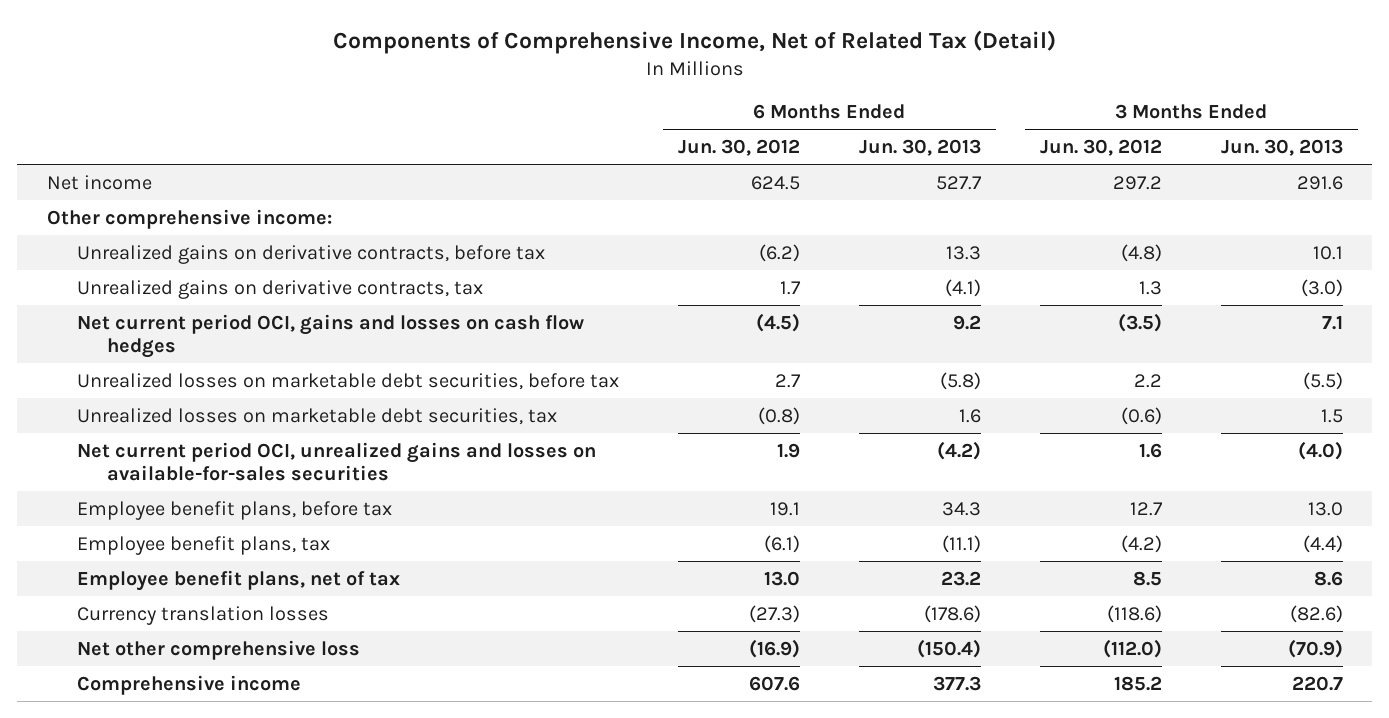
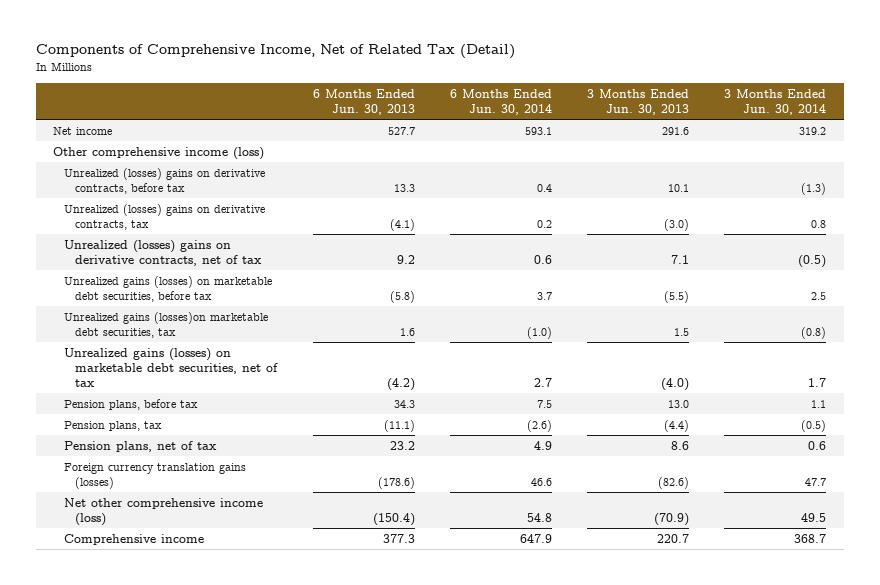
- | 6 Months Ended Jun. 30, 2012 | 6 Months Ended Jun. 30, 2013 | 3 Months Ended Jun. 30, 2012 | 3 Months Ended Jun. 30, 2013
+ | 6 Months Ended Jun. 30, 2013 | 6 Months Ended Jun. 30, 2014 | 3 Months Ended Jun. 30, 2013 | 3 Months Ended Jun. 30, 2014
- Other comprehensive income:
- Unrealized gains on derivative contracts, before tax | (6.2) | 13.3 | (4.8) | 10.1
- Unrealized gains on derivative contracts, tax | 1.7 | (4.1) | 1.3 | (3.0)
- Net current period OCI, gains and losses on cash flow hedges | (4.5) | 9.2 | (3.5) | 7.1
- Unrealized losses on marketable debt securities, before tax | 2.7 | (5.8) | 2.2 | (5.5)
- Unrealized losses on marketable debt securities, tax | (0.8) | 1.6 | (0.6) | 1.5
- Net current period OCI, unrealized gains and losses on available-for-sales securities | 1.9 | (4.2) | 1.6 | (4.0)
- Employee benefit plans, before tax | 19.1 | 34.3 | 12.7 | 13.0
- Employee benefit plans, tax | (6.1) | (11.1) | (4.2) | (4.4)
- Employee benefit plans, net of tax | 13.0 | 23.2 | 8.5 | 8.6
- Currency translation losses | (27.3) | (178.6) | (118.6) | (82.6)
- Net other comprehensive loss | (16.9) | (150.4) | (112.0) | (70.9)
+ Other comprehensive income (loss)
+ Unrealized (losses) gains on derivative contracts, before tax | 13.3 | 0.4 | 10.1 | (1.3)
+ Unrealized (losses) gains on derivative contracts, tax | (4.1) | 0.2 | (3.0) | 0.8
+ Unrealized (losses) gains on derivative contracts, net of tax | 9.2 | 0.6 | 7.1 | (0.5)
+ Unrealized gains (losses) on marketable debt securities, before tax | (5.8) | 3.7 | (5.5) | 2.5
+ Unrealized gains (losses)on marketable debt securities, tax | 1.6 | (1.0) | 1.5 | (0.8)
+ Unrealized gains (losses) on marketable debt securities, net of tax | (4.2) | 2.7 | (4.0) | 1.7
+ Pension plans, before tax | 34.3 | 7.5 | 13.0 | 1.1
+ Pension plans, tax | (11.1) | (2.6) | (4.4) | (0.5)
+ Pension plans, net of tax | 23.2 | 4.9 | 8.6 | 0.6
+ Foreign currency translation gains (losses) | (178.6) | 46.6 | (82.6) | 47.7
+ Net other comprehensive income (loss) | (150.4) | 54.8 | (70.9) | 49.5

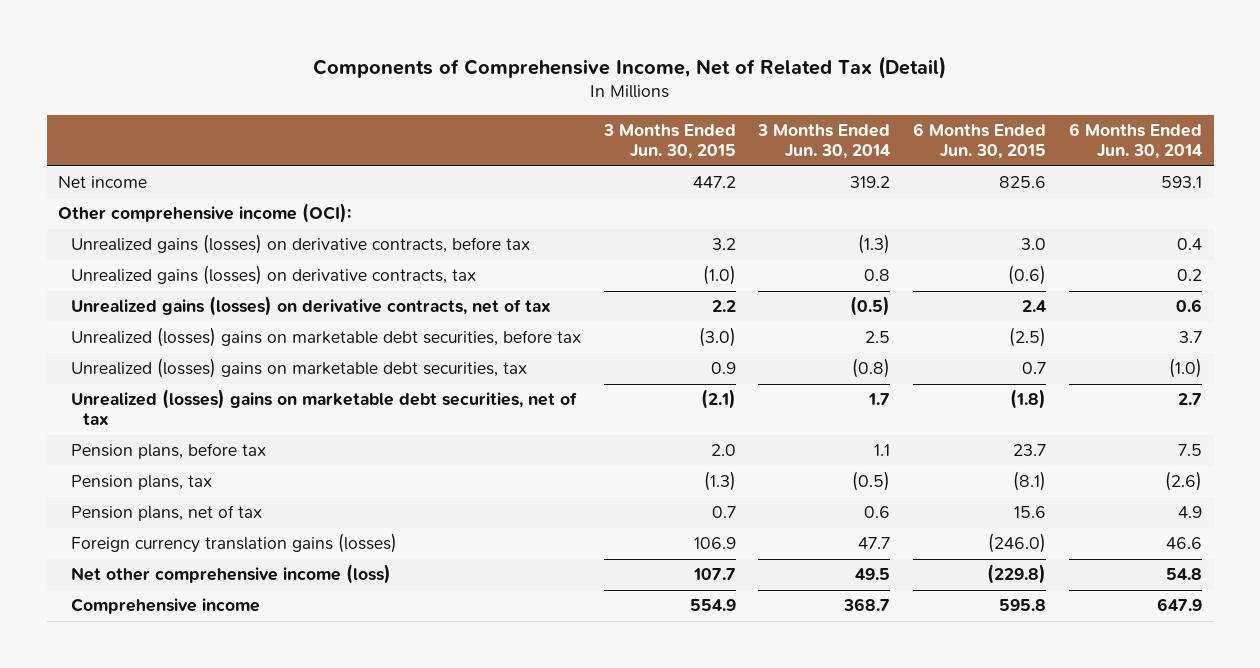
- | 6 Months Ended Jun. 30, 2013 | 6 Months Ended Jun. 30, 2014 | 3 Months Ended Jun. 30, 2013 | 3 Months Ended Jun. 30, 2014
+ | 3 Months Ended Jun. 30, 2015 | 3 Months Ended Jun. 30, 2014 | 6 Months Ended Jun. 30, 2015 | 6 Months Ended Jun. 30, 2014
- Other comprehensive income (loss)
- Unrealized (losses) gains on derivative contracts, before tax | 13.3 | 0.4 | 10.1 | (1.3)
- Unrealized (losses) gains on derivative contracts, tax | (4.1) | 0.2 | (3.0) | 0.8
- Unrealized (losses) gains on derivative contracts, net of tax | 9.2 | 0.6 | 7.1 | (0.5)
- Unrealized gains (losses) on marketable debt securities, before tax | (5.8) | 3.7 | (5.5) | 2.5
- Unrealized gains (losses)on marketable debt securities, tax | 1.6 | (1.0) | 1.5 | (0.8)
- Unrealized gains (losses) on marketable debt securities, net of tax | (4.2) | 2.7 | (4.0) | 1.7
+ Other comprehensive income (OCI):
+ Unrealized gains (losses) on derivative contracts, before tax | 3.2 | (1.3) | 3.0 | 0.4
+ Unrealized gains (losses) on derivative contracts, tax | (1.0) | 0.8 | (0.6) | 0.2
+ Unrealized gains (losses) on derivative contracts, net of tax | 2.2 | (0.5) | 2.4 | 0.6
+ Unrealized (losses) gains on marketable debt securities, before tax | (3.0) | 2.5 | (2.5) | 3.7
+ Unrealized (losses) gains on marketable debt securities, tax | 0.9 | (0.8) | 0.7 | (1.0)
+ Unrealized (losses) gains on marketable debt securities, net of tax | (2.1) | 1.7 | (1.8) | 2.7

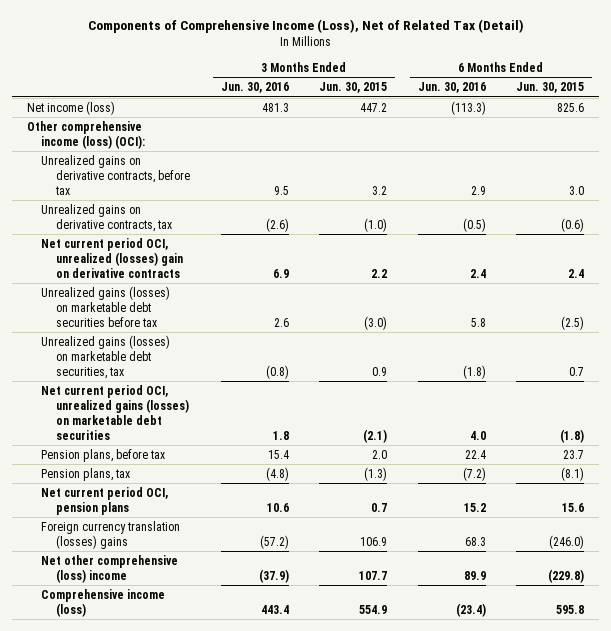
- Components of Comprehensive Income, Net of Related Tax (Detail)
+ Components of Comprehensive Income (Loss), Net of Related Tax (Detail)
- | 3 Months Ended Jun. 30, 2015 | 3 Months Ended Jun. 30, 2014 | 6 Months Ended Jun. 30, 2015 | 6 Months Ended Jun. 30, 2014
+ | 3 Months Ended Jun. 30, 2016 | 3 Months Ended Jun. 30, 2015 | 6 Months Ended Jun. 30, 2016 | 6 Months Ended Jun. 30, 2015
- Net income | 447.2 | 319.2 | 825.6 | 593.1
- Other comprehensive income (OCI):
- Unrealized gains (losses) on derivative contracts, before tax | 3.2 | (1.3) | 3.0 | 0.4
- Unrealized gains (losses) on derivative contracts, tax | (1.0) | 0.8 | (0.6) | 0.2
- Unrealized gains (losses) on derivative contracts, net of tax | 2.2 | (0.5) | 2.4 | 0.6
- Unrealized (losses) gains on marketable debt securities, before tax | (3.0) | 2.5 | (2.5) | 3.7
- Unrealized (losses) gains on marketable debt securities, tax | 0.9 | (0.8) | 0.7 | (1.0)
- Unrealized (losses) gains on marketable debt securities, net of tax | (2.1) | 1.7 | (1.8) | 2.7
+ Net income (loss) | 481.3 | 447.2 | (113.3) | 825.6
+ Other comprehensive income (loss) (OCI):
+ Unrealized gains on derivative contracts, before tax | 9.5 | 3.2 | 2.9 | 3.0
+ Unrealized gains on derivative contracts, tax | (2.6) | (1.0) | (0.5) | (0.6)
+ Net current period OCI, unrealized (losses) gain on derivative contracts | 6.9 | 2.2 | 2.4 | 2.4
+ Unrealized gains (losses) on marketable debt securities before tax | 2.6 | (3.0) | 5.8 | (2.5)
+ Unrealized gains (losses) on marketable debt securities, tax | (0.8) | 0.9 | (1.8) | 0.7
+ Net current period OCI, unrealized gains (losses) on marketable debt securities | 1.8 | (2.1) | 4.0 | (1.8)
- Pension plans, net of tax | 0.7 | 0.6 | 15.6 | 4.9
- Foreign currency translation gains (losses) | 106.9 | 47.7 | (246.0) | 46.6
- Net other comprehensive income (loss) | 107.7 | 49.5 | (229.8) | 54.8
- Comprehensive income | 554.9 | 368.7 | 595.8 | 647.9
+ Net current period OCI, pension plans | 10.6 | 0.7 | 15.2 | 15.6
+ Foreign currency translation (losses) gains | (57.2) | 106.9 | 68.3 | (246.0)
+ Net other comprehensive (loss) income | (37.9) | 107.7 | 89.9 | (229.8)
+ Comprehensive income (loss) | 443.4 | 554.9 | (23.4) | 595.8

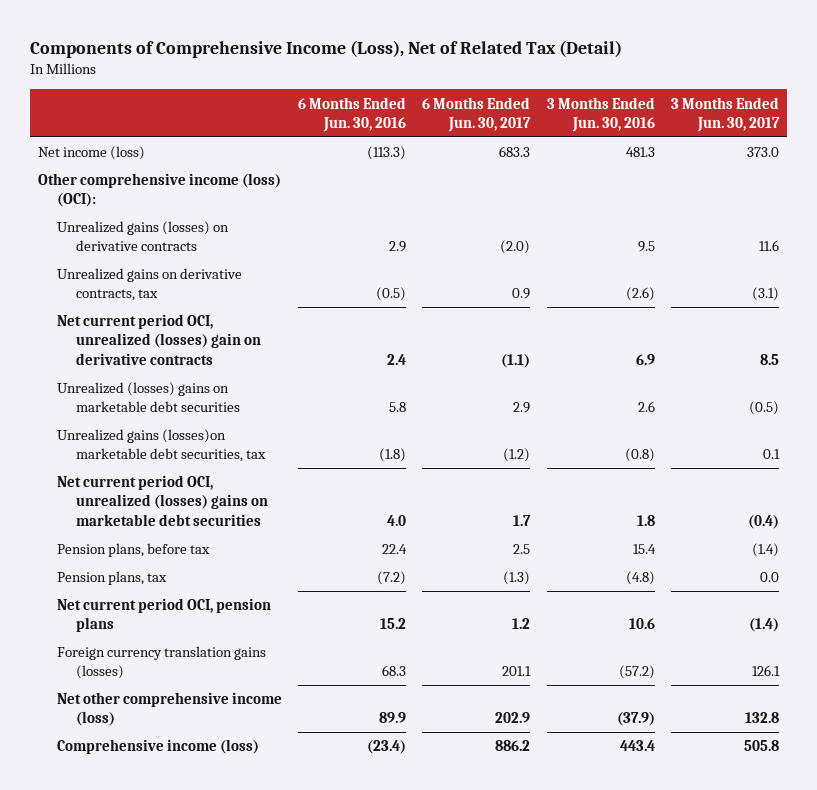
- | 3 Months Ended Jun. 30, 2016 | 3 Months Ended Jun. 30, 2015 | 6 Months Ended Jun. 30, 2016 | 6 Months Ended Jun. 30, 2015
+ | 6 Months Ended Jun. 30, 2016 | 6 Months Ended Jun. 30, 2017 | 3 Months Ended Jun. 30, 2016 | 3 Months Ended Jun. 30, 2017
- Unrealized gains on derivative contracts, before tax | 9.5 | 3.2 | 2.9 | 3.0
+ Unrealized gains (losses) on derivative contracts | 2.9 | (2.0) | 9.5 | 11.6
- Unrealized gains (losses) on marketable debt securities before tax | 2.6 | (3.0) | 5.8 | (2.5)
- Unrealized gains (losses) on marketable debt securities, tax | (0.8) | 0.9 | (1.8) | 0.7
- Net current period OCI, unrealized gains (losses) on marketable debt securities | 1.8 | (2.1) | 4.0 | (1.8)
+ Unrealized (losses) gains on marketable debt securities | 5.8 | 2.9 | 2.6 | (0.5)
+ Unrealized gains (losses)on marketable debt securities, tax | (1.8) | (1.2) | (0.8) | 0.1
+ Net current period OCI, unrealized (losses) gains on marketable debt securities | 4.0 | 1.7 | 1.8 | (0.4)
- Foreign currency translation (losses) gains | (57.2) | 106.9 | 68.3 | (246.0)
- Net other comprehensive (loss) income | (37.9) | 107.7 | 89.9 | (229.8)
+ Foreign currency translation gains (losses) | 68.3 | 201.1 | (57.2) | 126.1
+ Net other comprehensive income (loss) | 89.9 | 202.9 | (37.9) | 132.8

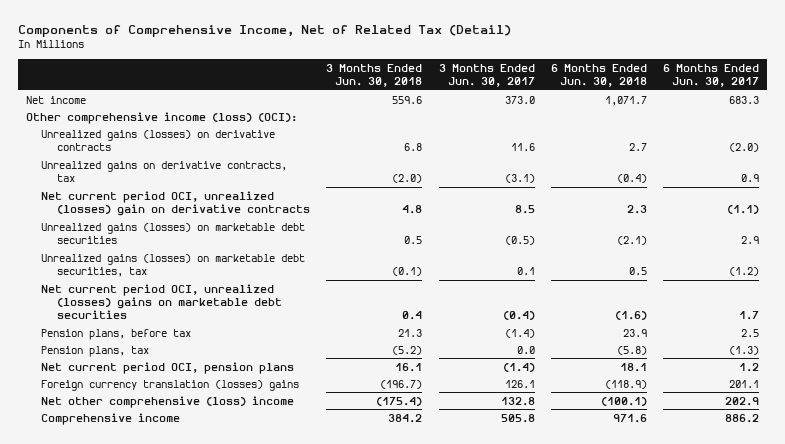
- Components of Comprehensive Income (Loss), Net of Related Tax (Detail)
+ Components of Comprehensive Income, Net of Related Tax (Detail)
- | 6 Months Ended Jun. 30, 2016 | 6 Months Ended Jun. 30, 2017 | 3 Months Ended Jun. 30, 2016 | 3 Months Ended Jun. 30, 2017
+ | 3 Months Ended Jun. 30, 2018 | 3 Months Ended Jun. 30, 2017 | 6 Months Ended Jun. 30, 2018 | 6 Months Ended Jun. 30, 2017
- Net income (loss) | (113.3) | 683.3 | 481.3 | 373.0
+ Net income | 559.6 | 373.0 | 1,071.7 | 683.3
- Unrealized (losses) gains on marketable debt securities | 5.8 | 2.9 | 2.6 | (0.5)
- Unrealized gains (losses)on marketable debt securities, tax | (1.8) | (1.2) | (0.8) | 0.1
+ Unrealized gains (losses) on marketable debt securities | 0.5 | (0.5) | (2.1) | 2.9
+ Unrealized gains (losses) on marketable debt securities, tax | (0.1) | 0.1 | 0.5 | (1.2)
- Foreign currency translation gains (losses) | 68.3 | 201.1 | (57.2) | 126.1
- Net other comprehensive income (loss) | 89.9 | 202.9 | (37.9) | 132.8
- Comprehensive income (loss) | (23.4) | 886.2 | 443.4 | 505.8
+ Foreign currency translation (losses) gains | (196.7) | 126.1 | (118.9) | 201.1
+ Net other comprehensive (loss) income | (175.4) | 132.8 | (100.1) | 202.9
+ Comprehensive income | 384.2 | 505.8 | 971.6 | 886.2

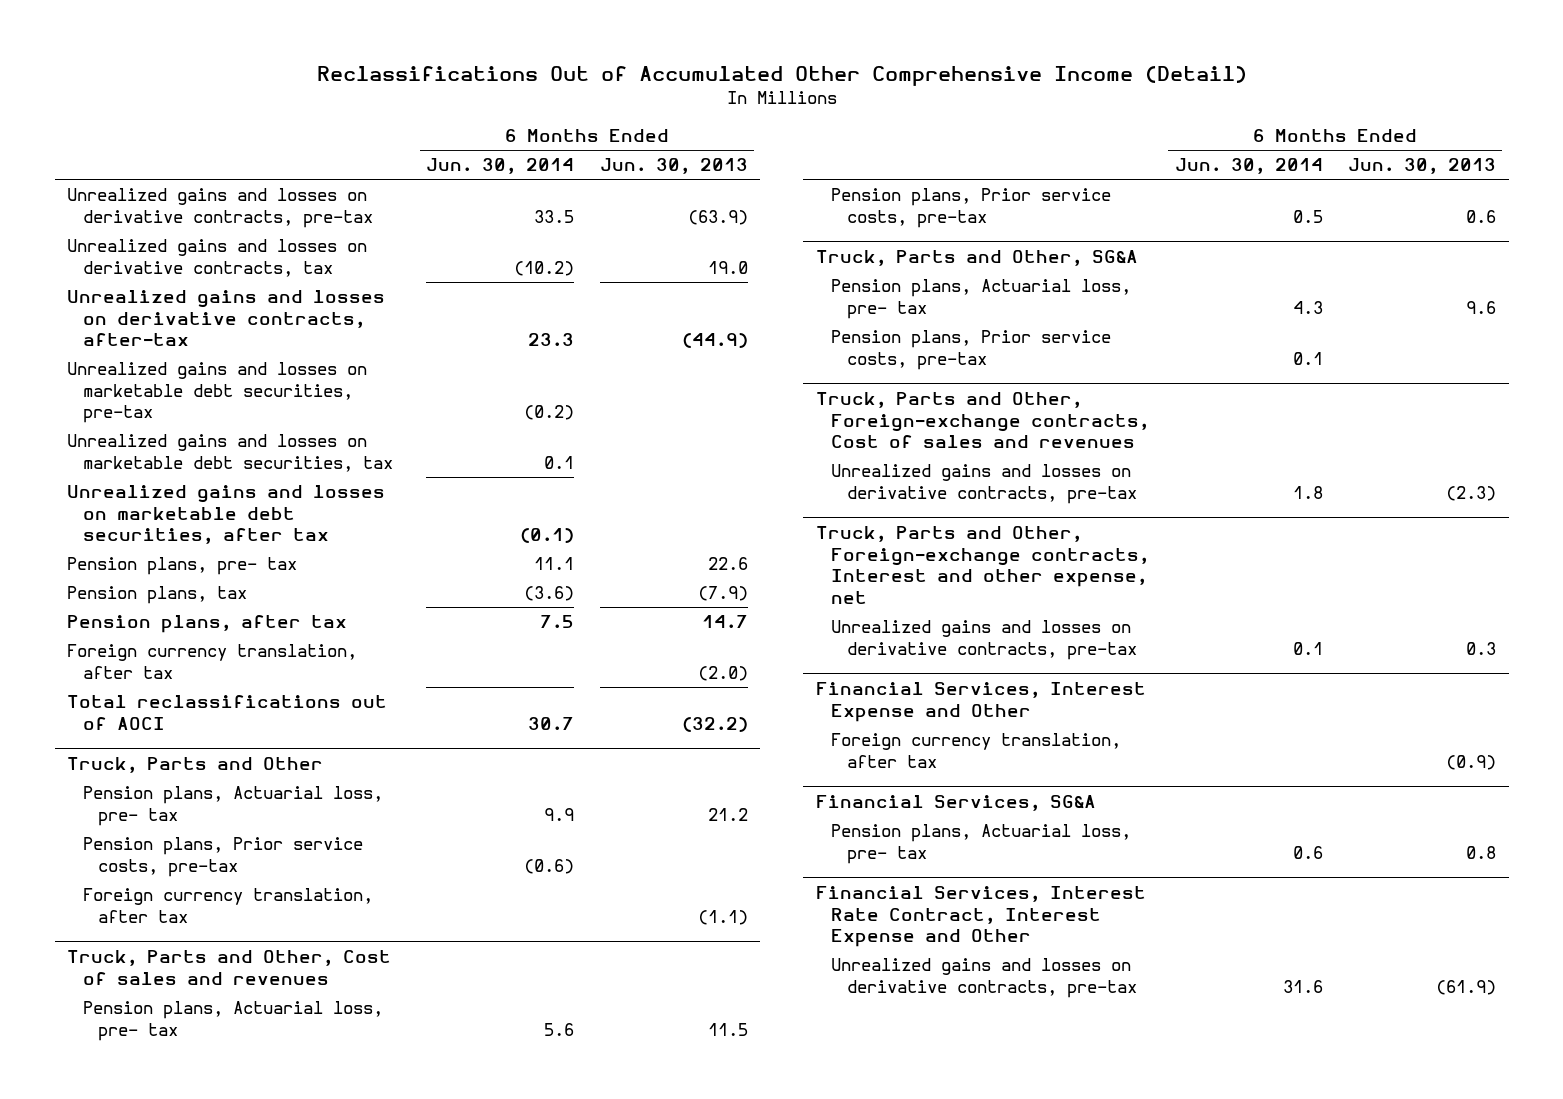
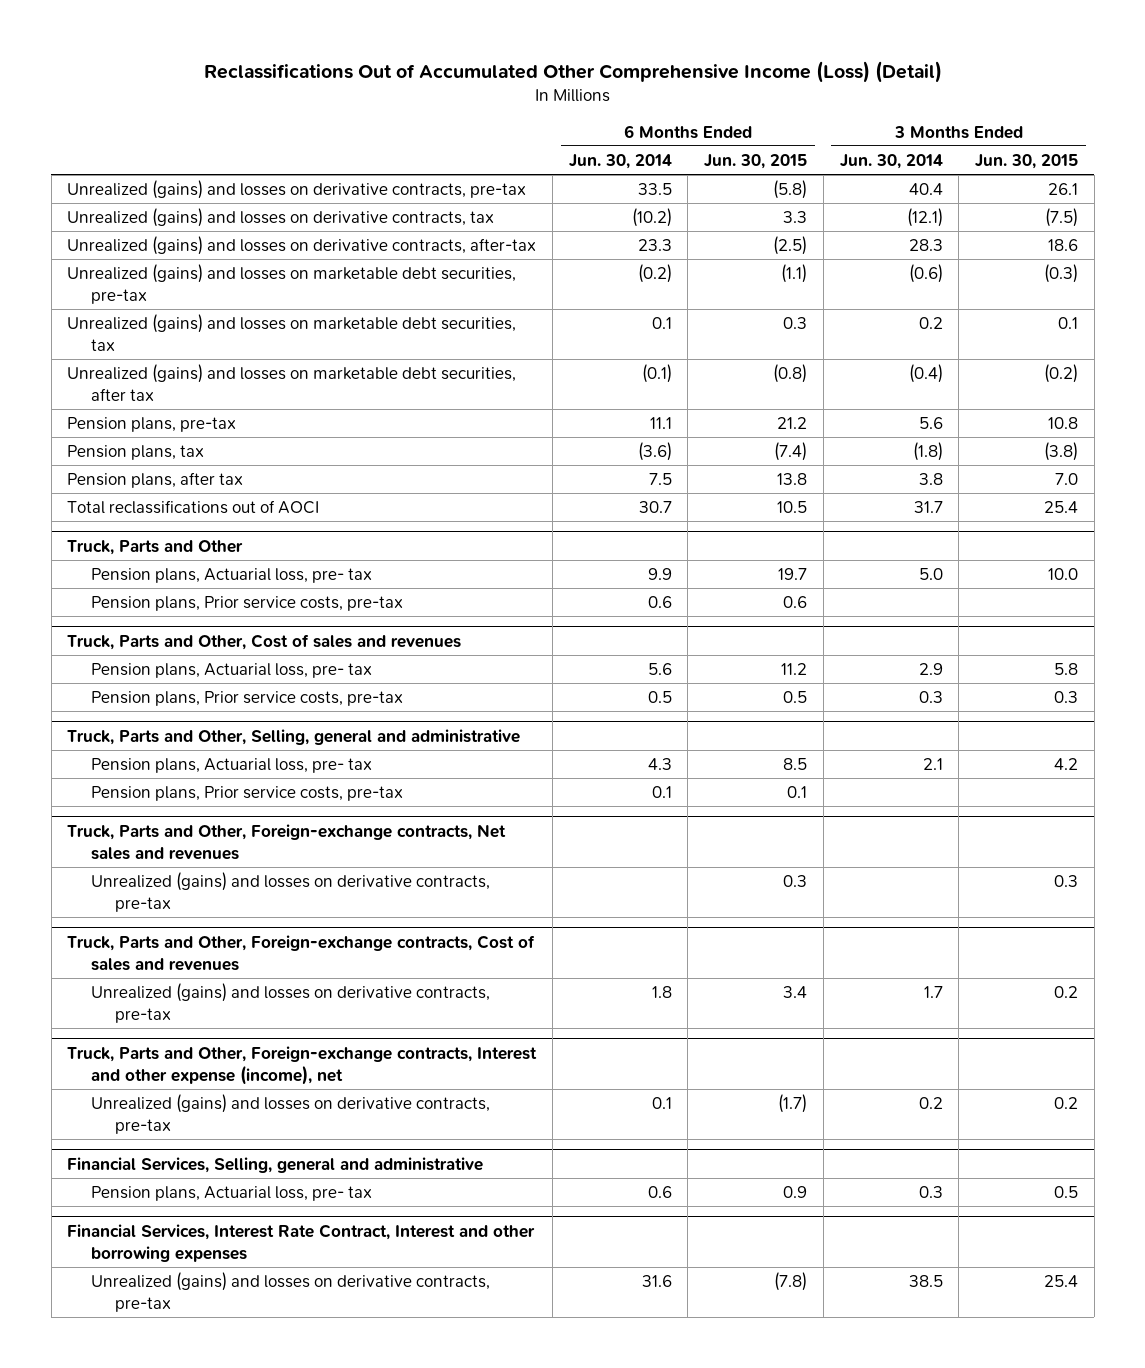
- Reclassifications Out of Accumulated Other Comprehensive Income (Detail)
+ Reclassifications Out of Accumulated Other Comprehensive Income (Loss) (Detail)
- | 6 Months Ended Jun. 30, 2014 | 6 Months Ended Jun. 30, 2013
+ | 6 Months Ended Jun. 30, 2014 | 6 Months Ended Jun. 30, 2015 | 3 Months Ended Jun. 30, 2014 | 3 Months Ended Jun. 30, 2015
- Unrealized gains and losses on derivative contracts, pre-tax | 33.5 | (63.9)
- Unrealized gains and losses on derivative contracts, tax | (10.2) | 19.0
- Unrealized gains and losses on derivative contracts, after-tax | 23.3 | (44.9)
- Unrealized gains and losses on marketable debt securities, pre-tax | (0.2) |
- Unrealized gains and losses on marketable debt securities, tax | 0.1 |
- Unrealized gains and losses on marketable debt securities, after tax | (0.1) |
- Pension plans, pre- tax | 11.1 | 22.6
+ Unrealized (gains) and losses on derivative contracts, pre-tax | 33.5 | (5.8) | 40.4 | 26.1
+ Unrealized (gains) and losses on derivative contracts, tax | (10.2) | 3.3 | (12.1) | (7.5)
+ Unrealized (gains) and losses on derivative contracts, after-tax | 23.3 | (2.5) | 28.3 | 18.6
+ Unrealized (gains) and losses on marketable debt securities, pre-tax | (0.2) | (1.1) | (0.6) | (0.3)
+ Unrealized (gains) and losses on marketable debt securities, tax | 0.1 | 0.3 | 0.2 | 0.1
+ Unrealized (gains) and losses on marketable debt securities, after tax | (0.1) | (0.8) | (0.4) | (0.2)
+ Pension plans, pre-tax | 11.1 | 21.2 | 5.6 | 10.8
- Foreign currency translation, after tax | | (2.0)
@ Truck, Parts and Other
- Pension plans, Prior service costs, pre-tax | (0.6) |
- Foreign currency translation, after tax | | (1.1)
+ Pension plans, Prior service costs, pre-tax | 0.6 | 0.6 | |
- Truck, Parts and Other, SG&A
+ Truck, Parts and Other, Selling, general and administrative
+ Truck, Parts and Other, Foreign-exchange contracts, Net sales and revenues
+ Unrealized (gains) and losses on derivative contracts, pre-tax | | 0.3 | | 0.3
@ Truck, Parts and Other, Foreign-exchange contracts, Cost of sales and revenues
- Unrealized gains and losses on derivative contracts, pre-tax | 1.8 | (2.3)
- Truck, Parts and Other, Foreign-exchange contracts, Interest and other expense, net
- Unrealized gains and losses on derivative contracts, pre-tax | 0.1 | 0.3
- Financial Services, Interest Expense and Other
- Foreign currency translation, after tax | | (0.9)
- Financial Services, SG&A
@ Truck, Parts and Other, Foreign-exchange contracts, Cost of sales and revenues
+ Unrealized (gains) and losses on derivative contracts, pre-tax | 1.8 | 3.4 | 1.7 | 0.2
+ Truck, Parts and Other, Foreign-exchange contracts, Interest and other expense (income), net
+ Unrealized (gains) and losses on derivative contracts, pre-tax | 0.1 | (1.7) | 0.2 | 0.2
+ Financial Services, Selling, general and administrative
- Financial Services, Interest Rate Contract, Interest Expense and Other
- Unrealized gains and losses on derivative contracts, pre-tax | 31.6 | (61.9)
+ Financial Services, Interest Rate Contract, Interest and other borrowing expenses
+ Unrealized (gains) and losses on derivative contracts, pre-tax | 31.6 | (7.8) | 38.5 | 25.4

